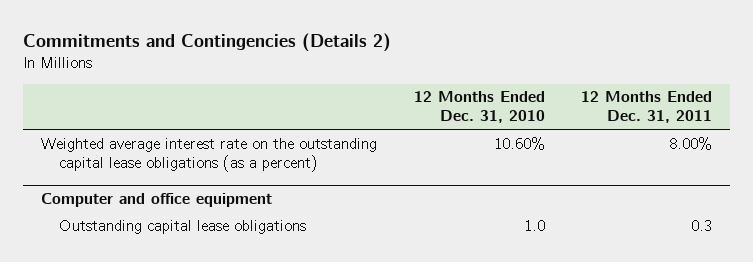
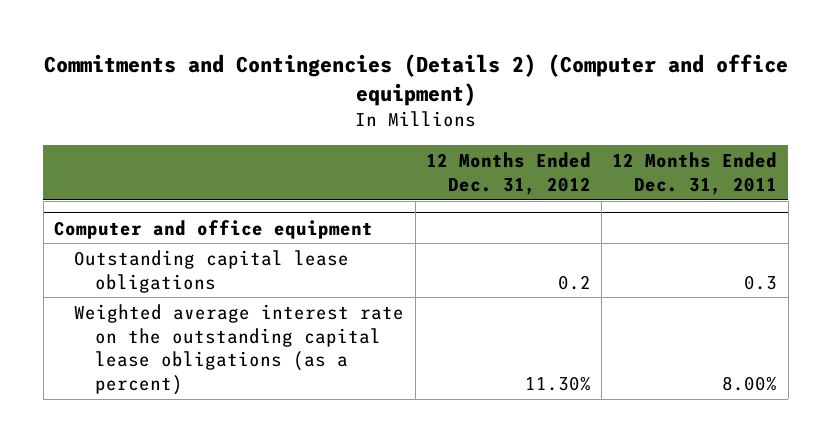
- Commitments and Contingencies (Details 2)
+ Commitments and Contingencies (Details 2) (Computer and office equipment)
- | 12 Months Ended Dec. 31, 2010 | 12 Months Ended Dec. 31, 2011
+ | 12 Months Ended Dec. 31, 2012 | 12 Months Ended Dec. 31, 2011
- Weighted average interest rate on the outstanding capital lease obligations (as a percent) | 10.60% | 8.00%
@ Computer and office equipment
+ Weighted average interest rate on the outstanding capital lease obligations (as a percent) | 11.30% | 8.00%

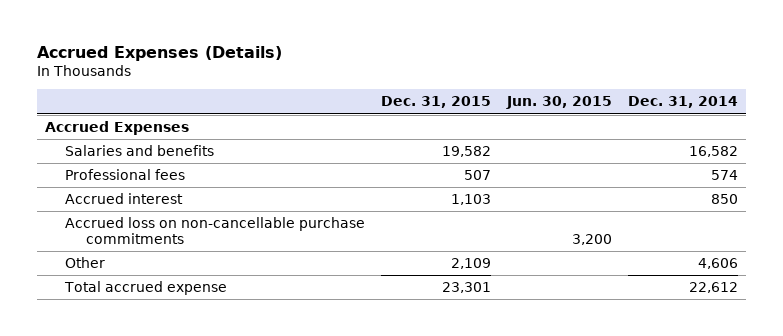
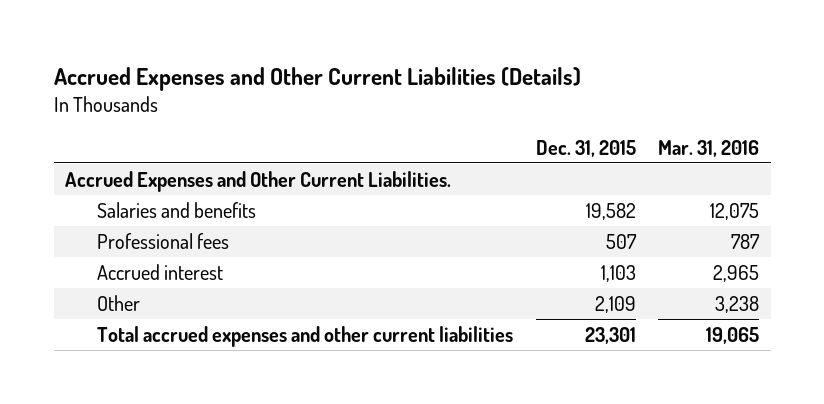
- Accrued Expenses (Details)
+ Accrued Expenses and Other Current Liabilities (Details)
- | Dec. 31, 2015 | Jun. 30, 2015 | Dec. 31, 2014
+ | Dec. 31, 2015 | Mar. 31, 2016
- Accrued Expenses
+ Accrued Expenses and Other Current Liabilities.
- Accrued loss on non-cancellable purchase commitments | | 3,200 |
- Total accrued expense | 23,301 | | 22,612
+ Total accrued expenses and other current liabilities | 23,301 | 19,065

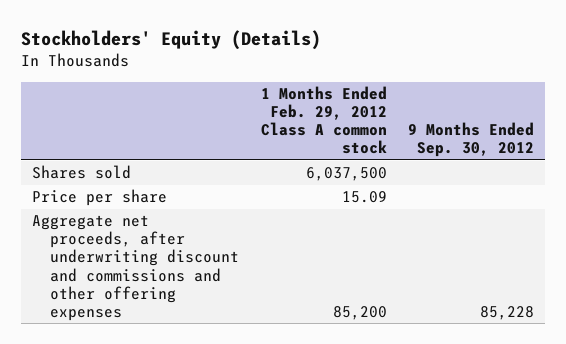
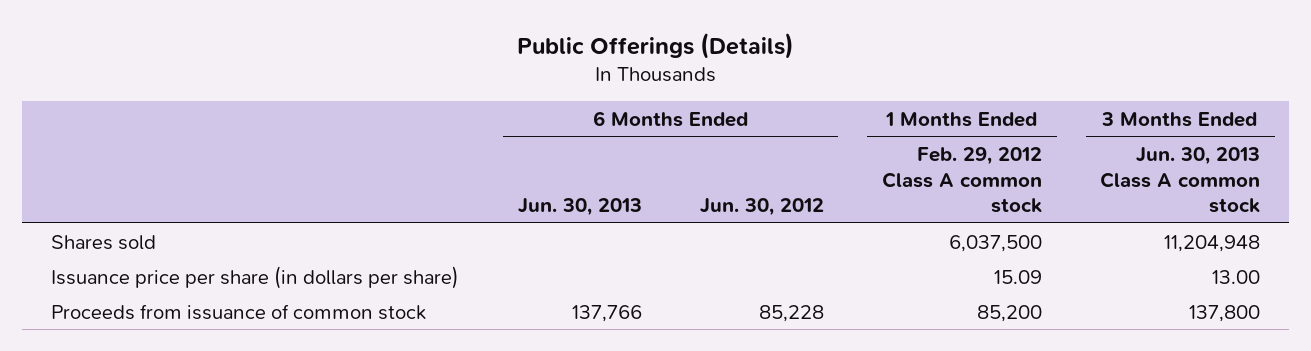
- Stockholders' Equity (Details)
+ Public Offerings (Details)
- | 1 Months Ended Feb. 29, 2012 Class A common stock | 9 Months Ended Sep. 30, 2012
+ | 6 Months Ended Jun. 30, 2013 | 6 Months Ended Jun. 30, 2012 | 1 Months Ended Feb. 29, 2012 Class A common stock | 3 Months Ended Jun. 30, 2013 Class A common stock
- Price per share | 15.09 |
- Aggregate net proceeds, after underwriting discount and commissions and other offering expenses | 85,200 | 85,228
+ Issuance price per share (in dollars per share) | | | 15.09 | 13.00
+ Proceeds from issuance of common stock | 137,766 | 85,228 | 85,200 | 137,800

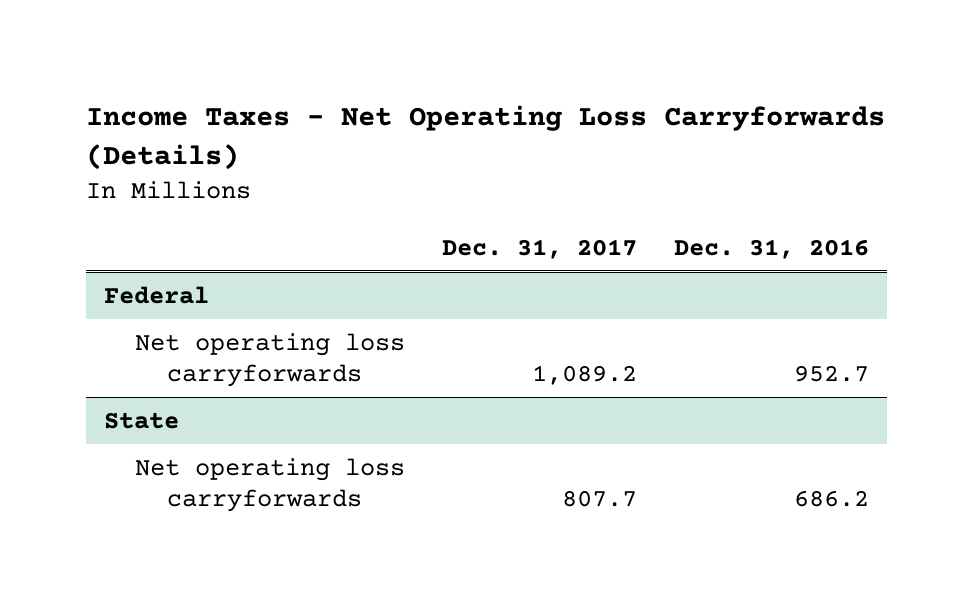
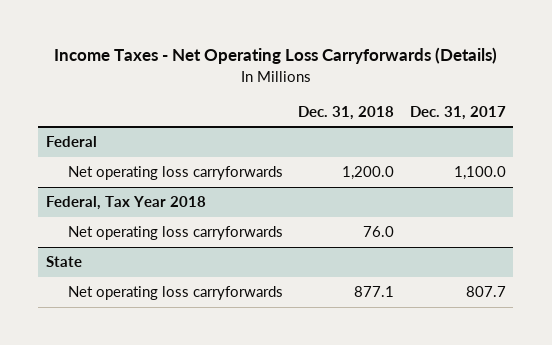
- | Dec. 31, 2017 | Dec. 31, 2016
+ | Dec. 31, 2018 | Dec. 31, 2017
@ Federal
- Net operating loss carryforwards | 1,089.2 | 952.7
+ Net operating loss carryforwards | 1,200.0 | 1,100.0
+ Federal, Tax Year 2018
+ Net operating loss carryforwards | 76.0 |

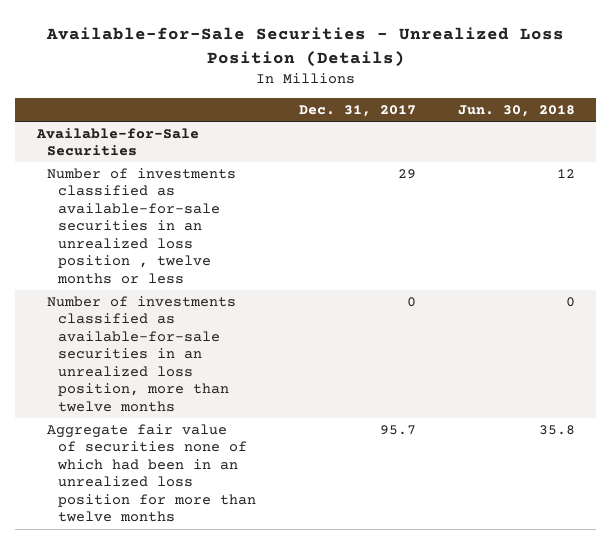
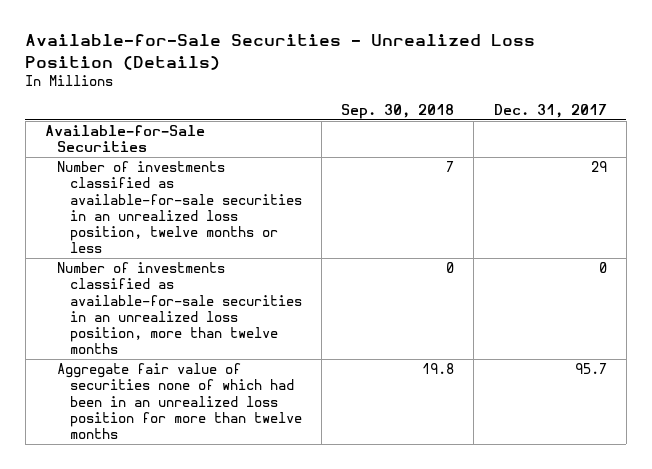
- | Dec. 31, 2017 | Jun. 30, 2018
+ | Sep. 30, 2018 | Dec. 31, 2017
- Number of investments classified as available-for-sale securities in an unrealized loss position , twelve months or less | 29 | 12
+ Number of investments classified as available-for-sale securities in an unrealized loss position, twelve months or less | 7 | 29

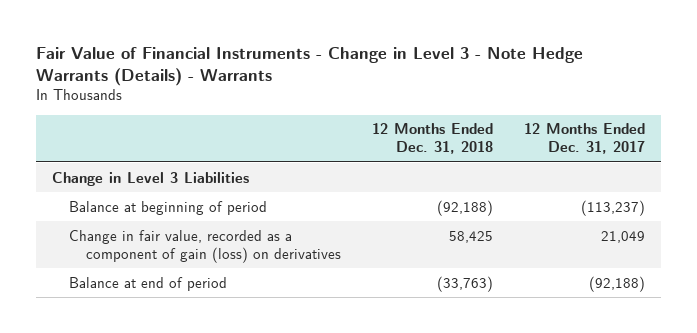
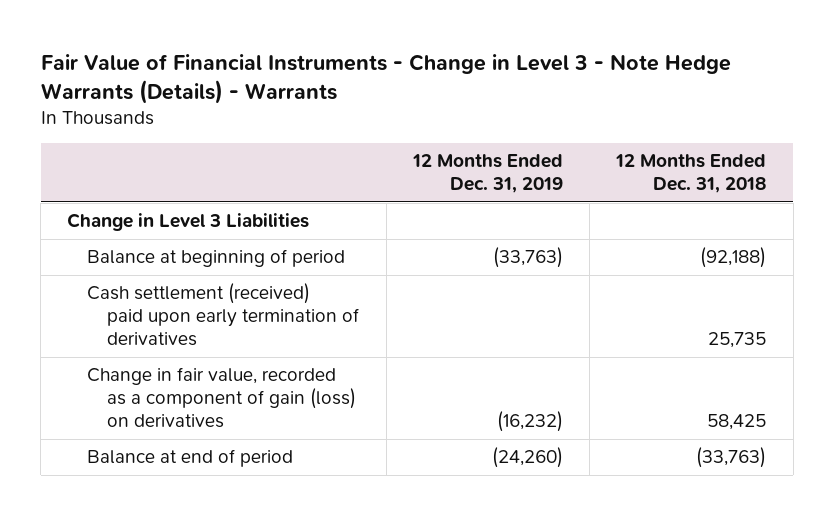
- | 12 Months Ended Dec. 31, 2018 | 12 Months Ended Dec. 31, 2017
+ | 12 Months Ended Dec. 31, 2019 | 12 Months Ended Dec. 31, 2018
+ Cash settlement (received) paid upon early termination of derivatives | | 25,735

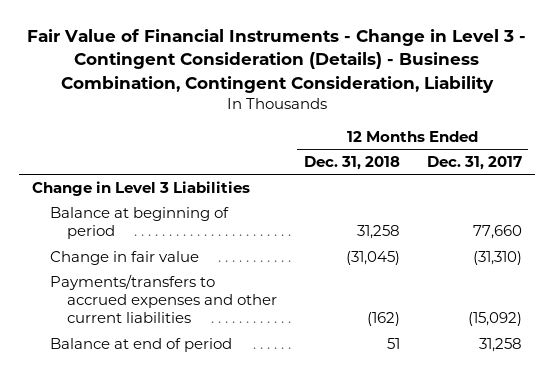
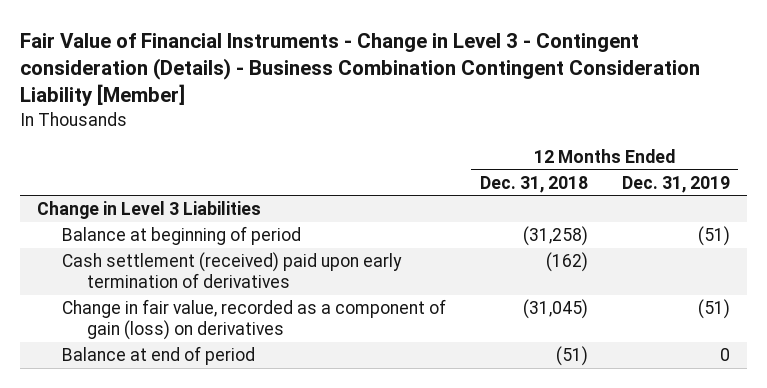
- Fair Value of Financial Instruments - Change in Level 3 - Contingent Consideration (Details) - Business Combination, Contingent Consideration, Liability
+ Fair Value of Financial Instruments - Change in Level 3 - Contingent consideration (Details) - Business Combination Contingent Consideration Liability [Member]
- | 12 Months Ended Dec. 31, 2018 | 12 Months Ended Dec. 31, 2017
+ | 12 Months Ended Dec. 31, 2018 | 12 Months Ended Dec. 31, 2019
- Balance at beginning of period | 31,258 | 77,660
- Change in fair value | (31,045) | (31,310)
- Payments/transfers to accrued expenses and other current liabilities | (162) | (15,092)
- Balance at end of period | 51 | 31,258
+ Balance at beginning of period | (31,258) | (51)
+ Cash settlement (received) paid upon early termination of derivatives | (162) |
+ Change in fair value, recorded as a component of gain (loss) on derivatives | (31,045) | (51)
+ Balance at end of period | (51) | 0

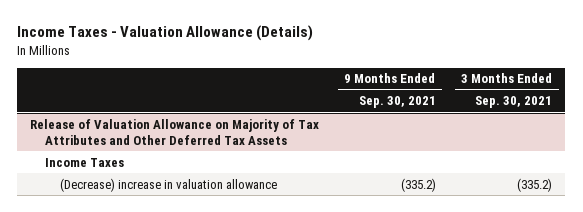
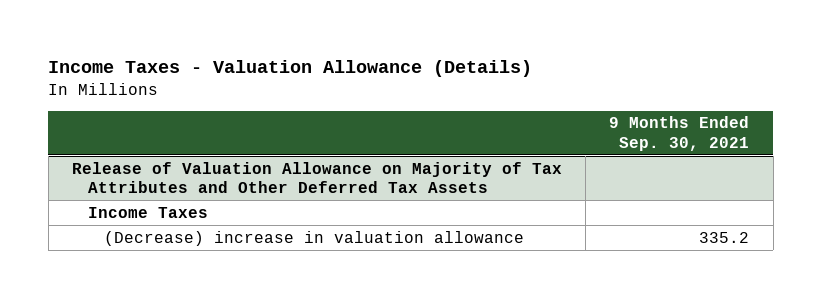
- | 9 Months Ended Sep. 30, 2021 | 3 Months Ended Sep. 30, 2021
+ | 9 Months Ended Sep. 30, 2021
@ Release of Valuation Allowance on Majority of Tax Attributes and Other Deferred Tax Assets
- (Decrease) increase in valuation allowance | (335.2) | (335.2)
+ (Decrease) increase in valuation allowance | 335.2

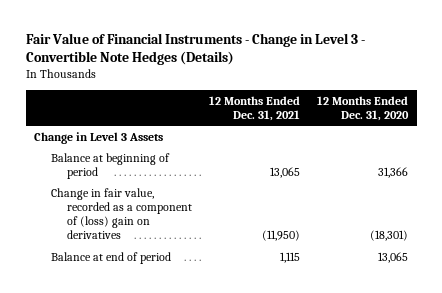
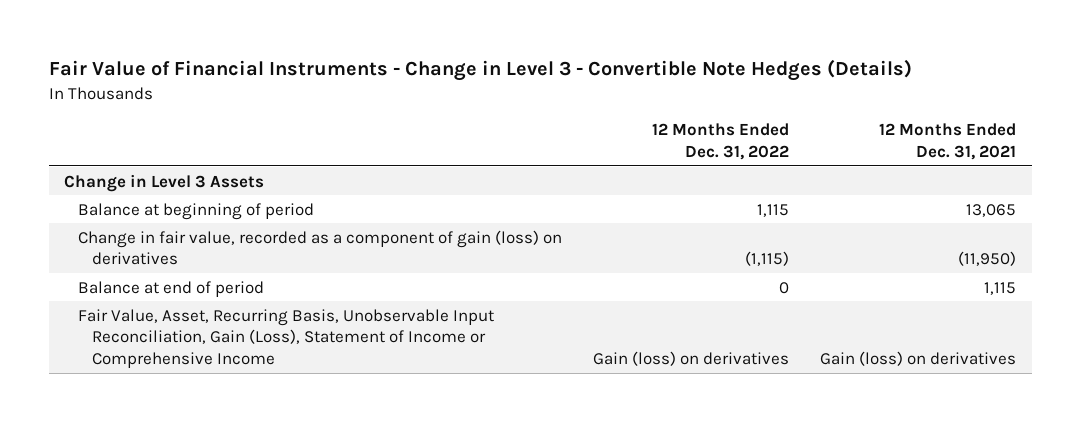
- | 12 Months Ended Dec. 31, 2021 | 12 Months Ended Dec. 31, 2020
+ | 12 Months Ended Dec. 31, 2022 | 12 Months Ended Dec. 31, 2021
- Change in fair value, recorded as a component of (loss) gain on derivatives | (11,950) | (18,301)
+ Change in fair value, recorded as a component of gain (loss) on derivatives | (1,115) | (11,950)
+ Fair Value, Asset, Recurring Basis, Unobservable Input Reconciliation, Gain (Loss), Statement of Income or Comprehensive Income | Gain (loss) on derivatives | Gain (loss) on derivatives

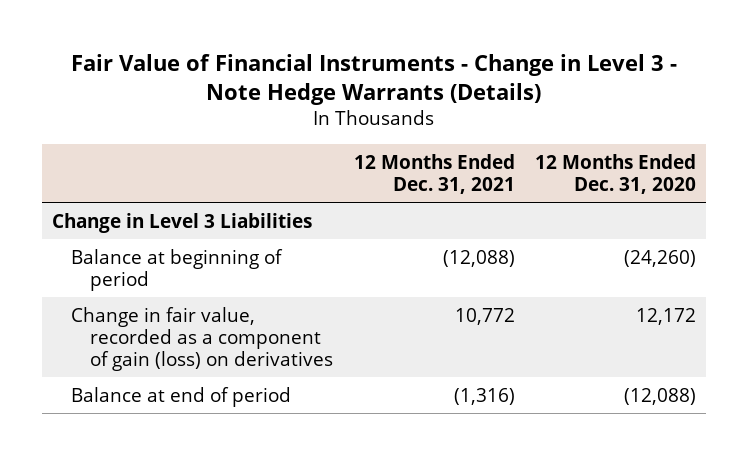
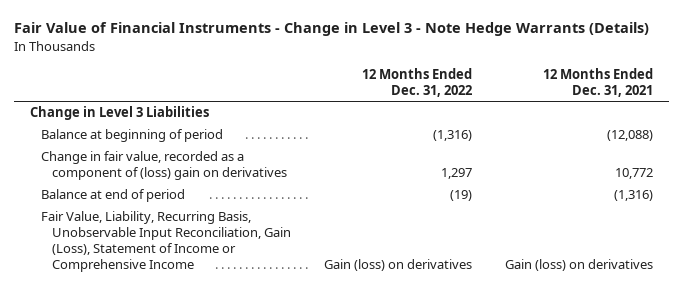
- | 12 Months Ended Dec. 31, 2021 | 12 Months Ended Dec. 31, 2020
+ | 12 Months Ended Dec. 31, 2022 | 12 Months Ended Dec. 31, 2021
- Change in fair value, recorded as a component of gain (loss) on derivatives | 10,772 | 12,172
+ Change in fair value, recorded as a component of (loss) gain on derivatives | 1,297 | 10,772
+ Fair Value, Liability, Recurring Basis, Unobservable Input Reconciliation, Gain (Loss), Statement of Income or Comprehensive Income | Gain (loss) on derivatives | Gain (loss) on derivatives

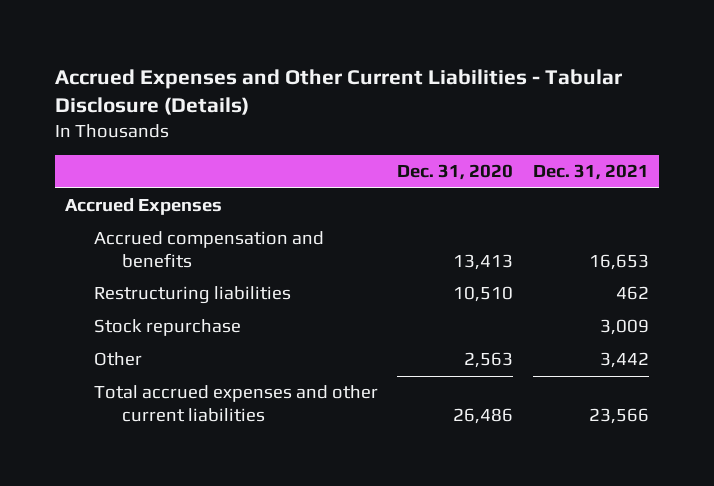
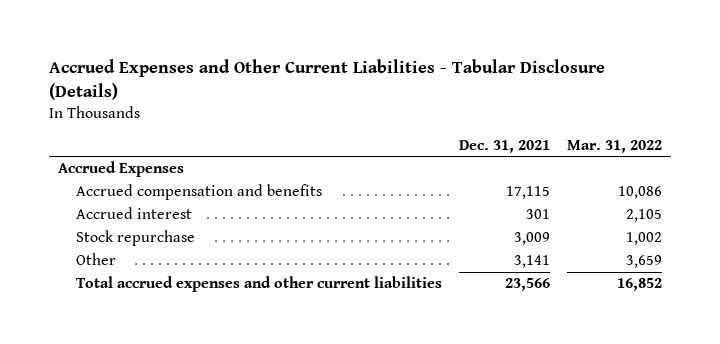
- | Dec. 31, 2020 | Dec. 31, 2021
+ | Dec. 31, 2021 | Mar. 31, 2022
- Accrued compensation and benefits | 13,413 | 16,653
- Restructuring liabilities | 10,510 | 462
+ Accrued compensation and benefits | 17,115 | 10,086
+ Accrued interest | 301 | 2,105
- Other | 2,563 | 3,442
+ Other | 3,141 | 3,659

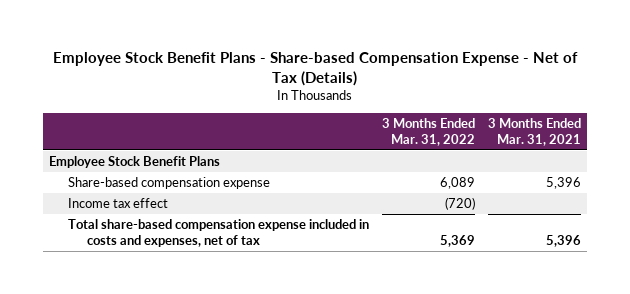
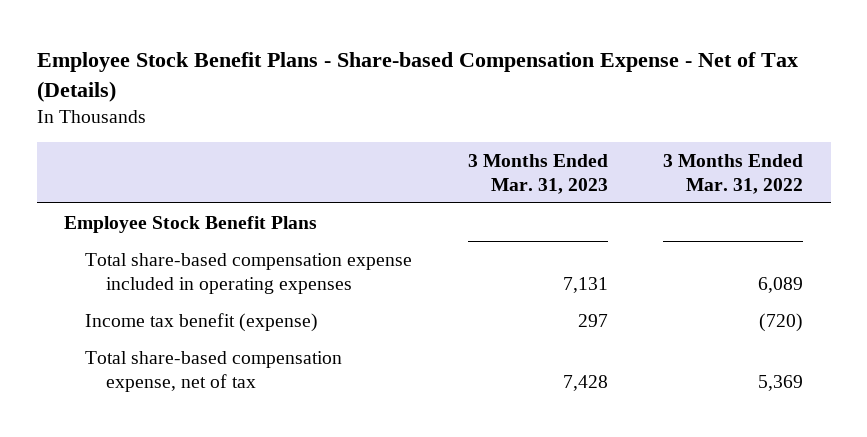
- | 3 Months Ended Mar. 31, 2022 | 3 Months Ended Mar. 31, 2021
+ | 3 Months Ended Mar. 31, 2023 | 3 Months Ended Mar. 31, 2022
- Share-based compensation expense | 6,089 | 5,396
- Income tax effect | (720) |
- Total share-based compensation expense included in costs and expenses, net of tax | 5,369 | 5,396
+ Total share-based compensation expense included in operating expenses | 7,131 | 6,089
+ Income tax benefit (expense) | 297 | (720)
+ Total share-based compensation expense, net of tax | 7,428 | 5,369

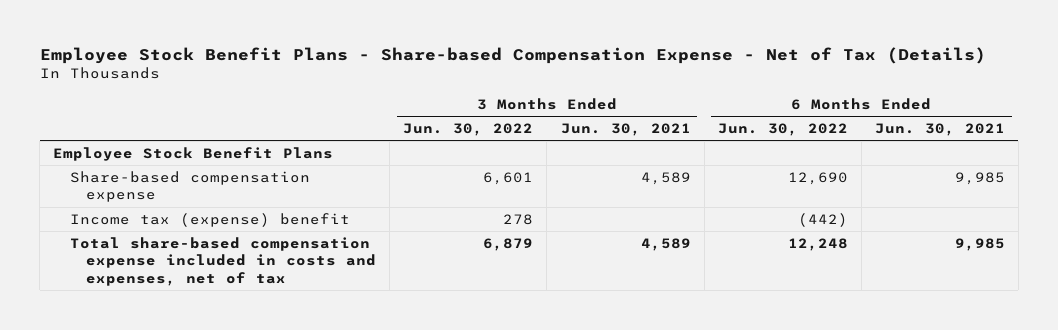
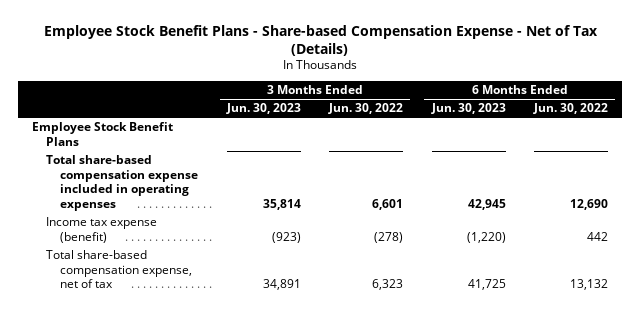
- | 3 Months Ended Jun. 30, 2022 | 3 Months Ended Jun. 30, 2021 | 6 Months Ended Jun. 30, 2022 | 6 Months Ended Jun. 30, 2021
+ | 3 Months Ended Jun. 30, 2023 | 3 Months Ended Jun. 30, 2022 | 6 Months Ended Jun. 30, 2023 | 6 Months Ended Jun. 30, 2022
- Share-based compensation expense | 6,601 | 4,589 | 12,690 | 9,985
- Income tax (expense) benefit | 278 | | (442) |
- Total share-based compensation expense included in costs and expenses, net of tax | 6,879 | 4,589 | 12,248 | 9,985
+ Total share-based compensation expense included in operating expenses | 35,814 | 6,601 | 42,945 | 12,690
+ Income tax expense (benefit) | (923) | (278) | (1,220) | 442
+ Total share-based compensation expense, net of tax | 34,891 | 6,323 | 41,725 | 13,132

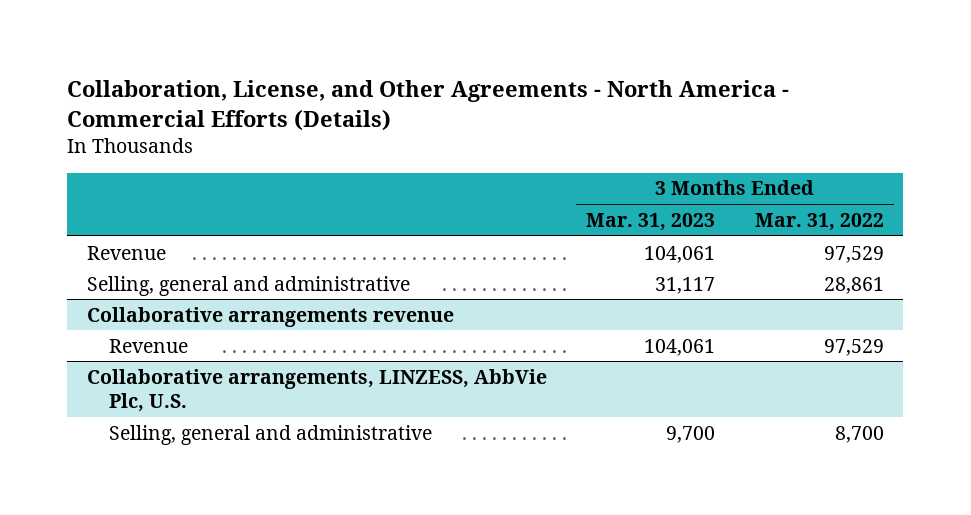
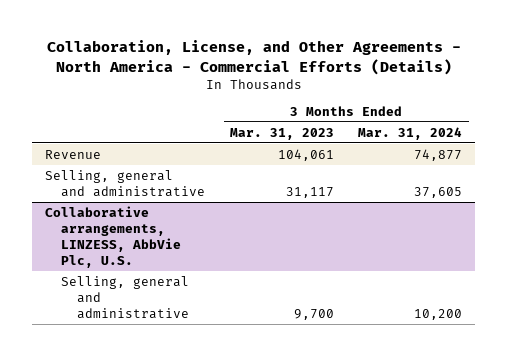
- | 3 Months Ended Mar. 31, 2023 | 3 Months Ended Mar. 31, 2022
+ | 3 Months Ended Mar. 31, 2023 | 3 Months Ended Mar. 31, 2024
- Collaborative arrangements revenue
- Revenue | 104,061 | 97,529

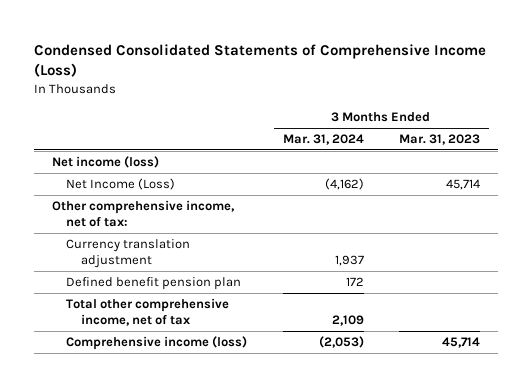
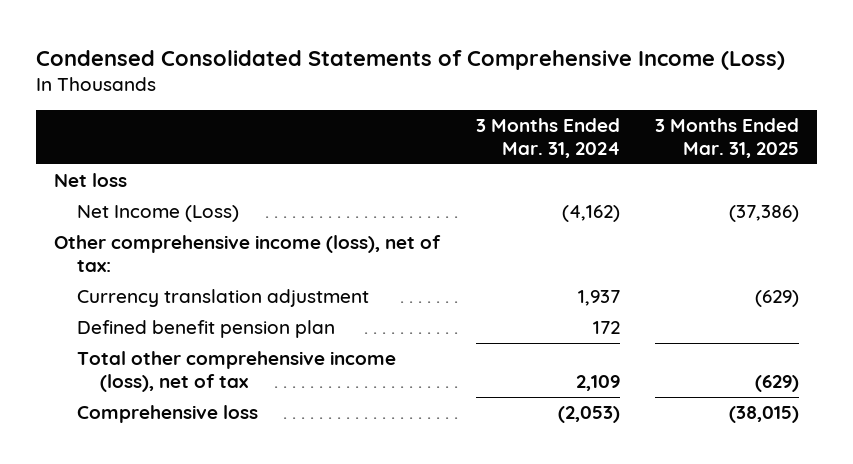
- | 3 Months Ended Mar. 31, 2024 | 3 Months Ended Mar. 31, 2023
+ | 3 Months Ended Mar. 31, 2024 | 3 Months Ended Mar. 31, 2025
- Net income (loss)
+ Net loss
- Other comprehensive income, net of tax:
+ Other comprehensive income (loss), net of tax:
- Total other comprehensive income, net of tax | 2,109 |
- Comprehensive income (loss) | (2,053) | 45,714
+ Total other comprehensive income (loss), net of tax | 2,109 | (629)
+ Comprehensive loss | (2,053) | (38,015)

